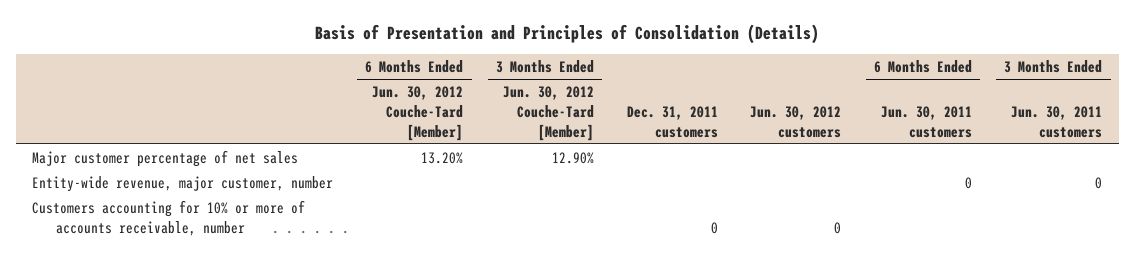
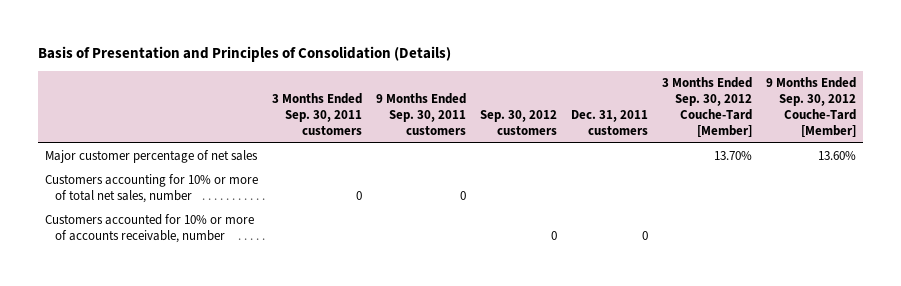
- | 6 Months Ended Jun. 30, 2012 Couche-Tard [Member] | 3 Months Ended Jun. 30, 2012 Couche-Tard [Member] | Dec. 31, 2011 customers | Jun. 30, 2012 customers | 6 Months Ended Jun. 30, 2011 customers | 3 Months Ended Jun. 30, 2011 customers
+ | 3 Months Ended Sep. 30, 2011 customers | 9 Months Ended Sep. 30, 2011 customers | Sep. 30, 2012 customers | Dec. 31, 2011 customers | 3 Months Ended Sep. 30, 2012 Couche-Tard [Member] | 9 Months Ended Sep. 30, 2012 Couche-Tard [Member]
- Entity-wide revenue, major customer, number | | | | | 0 | 0
- Customers accounting for 10% or more of accounts receivable, number | | | 0 | 0 | |
+ Customers accounting for 10% or more of total net sales, number | 0 | 0 | | | |
+ Customers accounted for 10% or more of accounts receivable, number | | | 0 | 0 | |

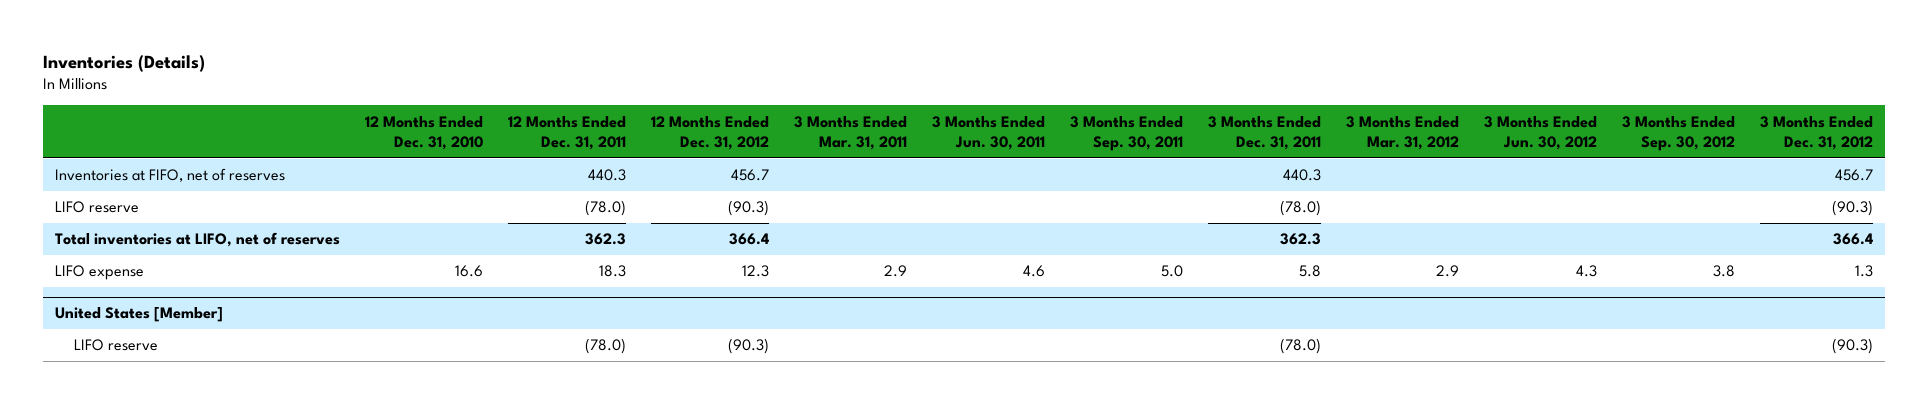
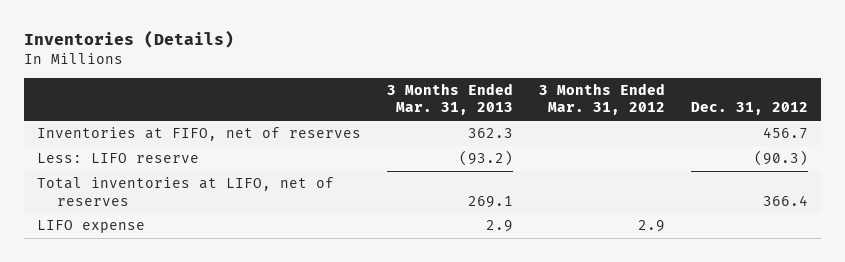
- | 12 Months Ended Dec. 31, 2010 | 12 Months Ended Dec. 31, 2011 | 12 Months Ended Dec. 31, 2012 | 3 Months Ended Mar. 31, 2011 | 3 Months Ended Jun. 30, 2011 | 3 Months Ended Sep. 30, 2011 | 3 Months Ended Dec. 31, 2011 | 3 Months Ended Mar. 31, 2012 | 3 Months Ended Jun. 30, 2012 | 3 Months Ended Sep. 30, 2012 | 3 Months Ended Dec. 31, 2012
+ | 3 Months Ended Mar. 31, 2013 | 3 Months Ended Mar. 31, 2012 | Dec. 31, 2012
- LIFO reserve | | (78.0) | (90.3) | | | | (78.0) | | | | (90.3)
+ Less: LIFO reserve | (93.2) | | (90.3)
- United States [Member]
- LIFO reserve | | (78.0) | (90.3) | | | | (78.0) | | | | (90.3)

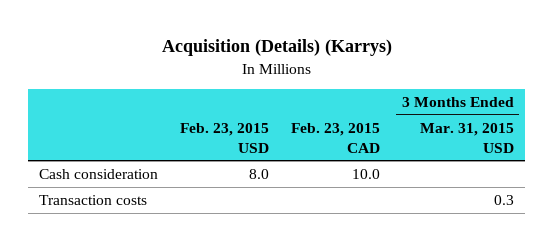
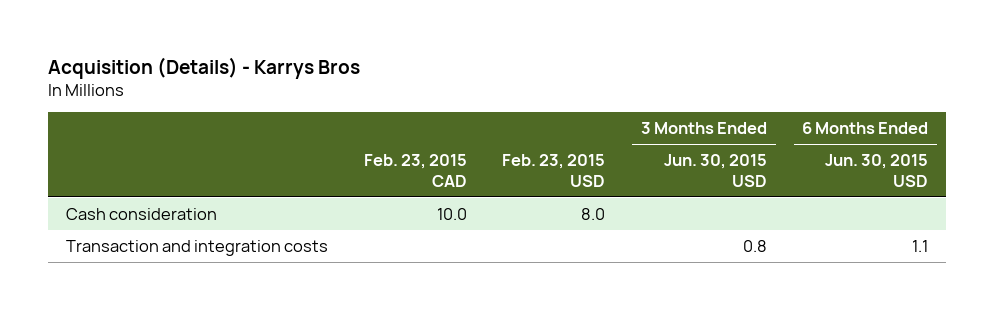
- Acquisition (Details) (Karrys)
+ Acquisition (Details) - Karrys Bros
- | Feb. 23, 2015 USD | Feb. 23, 2015 CAD | 3 Months Ended Mar. 31, 2015 USD
+ | Feb. 23, 2015 CAD | Feb. 23, 2015 USD | 3 Months Ended Jun. 30, 2015 USD | 6 Months Ended Jun. 30, 2015 USD
- Transaction costs | | | 0.3
+ Transaction and integration costs | | | 0.8 | 1.1

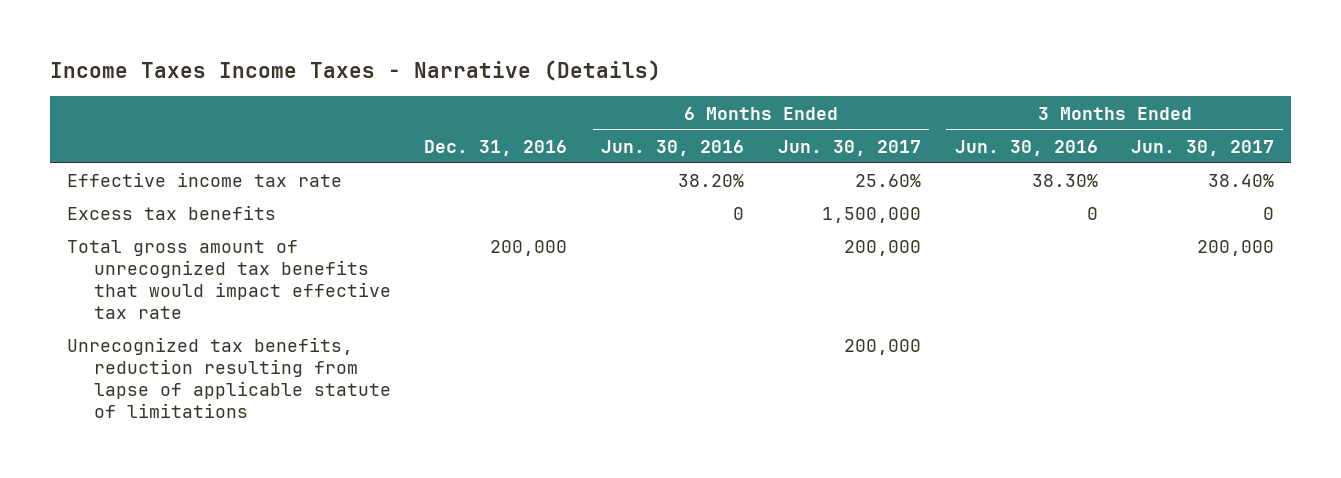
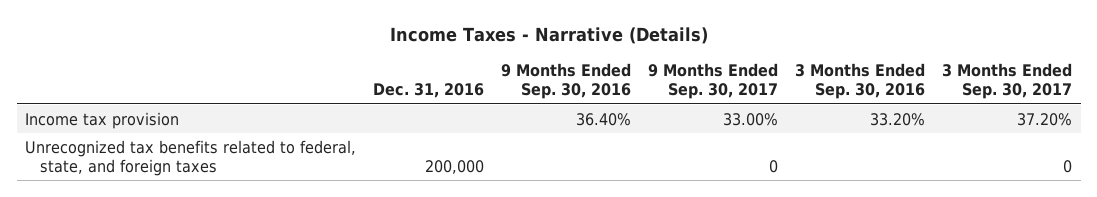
- Income Taxes Income Taxes - Narrative (Details)
+ Income Taxes - Narrative (Details)
- | Dec. 31, 2016 | 6 Months Ended Jun. 30, 2016 | 6 Months Ended Jun. 30, 2017 | 3 Months Ended Jun. 30, 2016 | 3 Months Ended Jun. 30, 2017
+ | Dec. 31, 2016 | 9 Months Ended Sep. 30, 2016 | 9 Months Ended Sep. 30, 2017 | 3 Months Ended Sep. 30, 2016 | 3 Months Ended Sep. 30, 2017
- Effective income tax rate | | 38.20% | 25.60% | 38.30% | 38.40%
- Excess tax benefits | | 0 | 1,500,000 | 0 | 0
- Total gross amount of unrecognized tax benefits that would impact effective tax rate | 200,000 | | 200,000 | | 200,000
- Unrecognized tax benefits, reduction resulting from lapse of applicable statute of limitations | | | 200,000 | |
+ Income tax provision | | 36.40% | 33.00% | 33.20% | 37.20%
+ Unrecognized tax benefits related to federal, state, and foreign taxes | 200,000 | | 0 | | 0

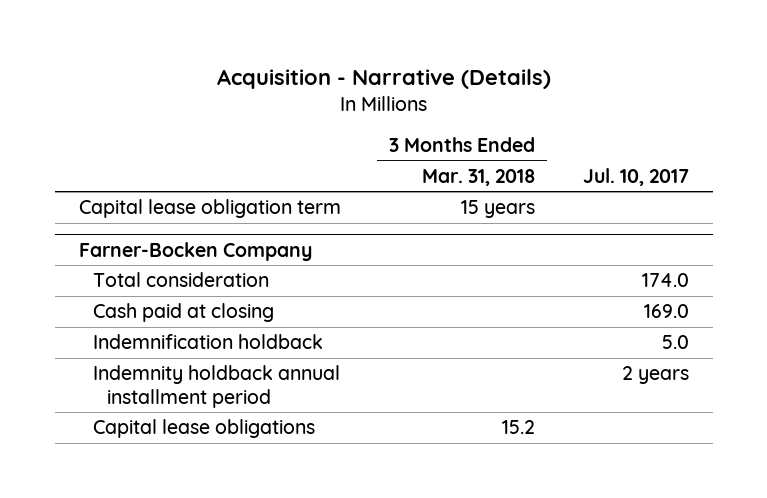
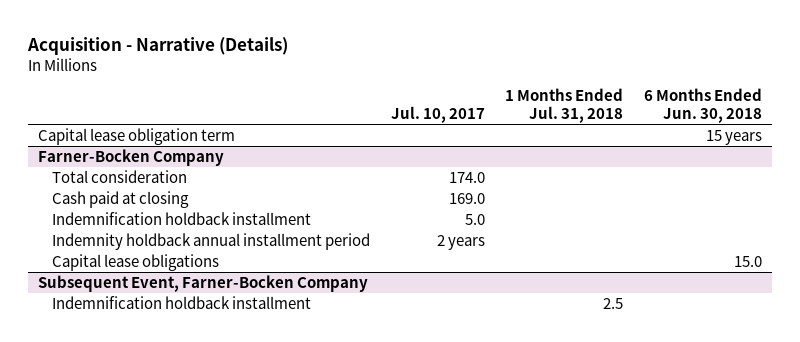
- | 3 Months Ended Mar. 31, 2018 | Jul. 10, 2017
+ | Jul. 10, 2017 | 1 Months Ended Jul. 31, 2018 | 6 Months Ended Jun. 30, 2018
@ Farner-Bocken Company
- Indemnification holdback | | 5.0
+ Indemnification holdback installment | 5.0 | |
+ Subsequent Event, Farner-Bocken Company
+ Indemnification holdback installment | | 2.5 |

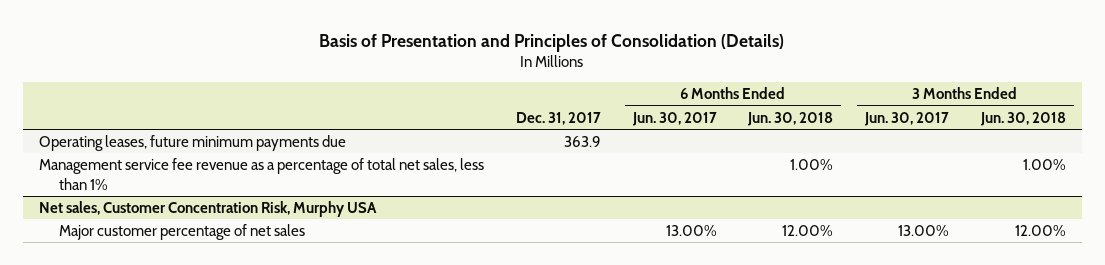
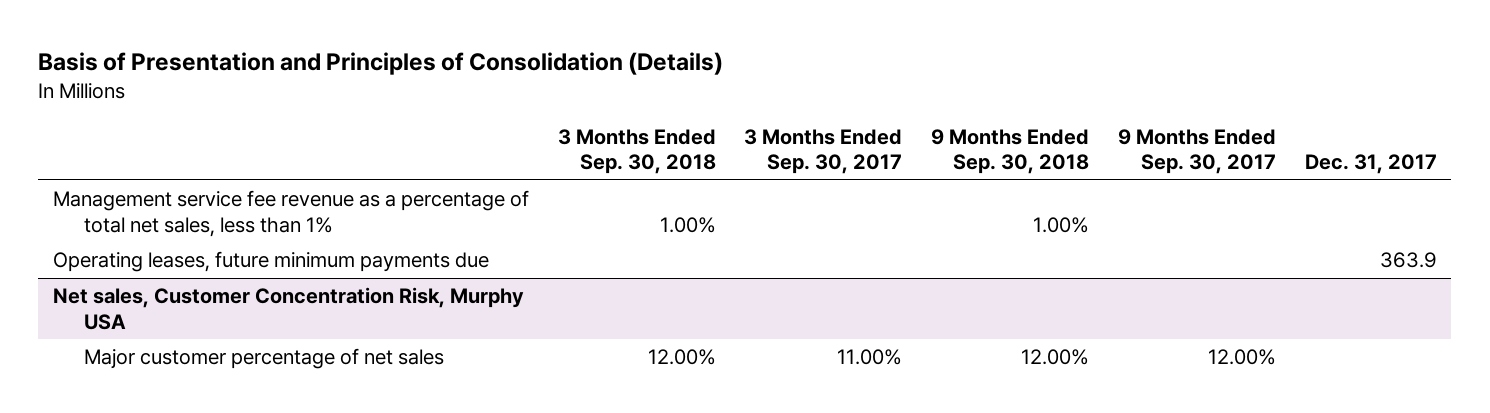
- | Dec. 31, 2017 | 6 Months Ended Jun. 30, 2017 | 6 Months Ended Jun. 30, 2018 | 3 Months Ended Jun. 30, 2017 | 3 Months Ended Jun. 30, 2018
+ | 3 Months Ended Sep. 30, 2018 | 3 Months Ended Sep. 30, 2017 | 9 Months Ended Sep. 30, 2018 | 9 Months Ended Sep. 30, 2017 | Dec. 31, 2017
moved down: Operating leases, future minimum payments due | | | | | 363.9

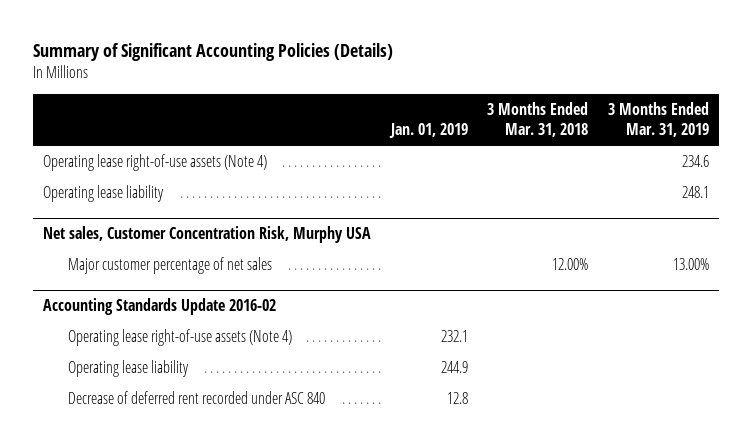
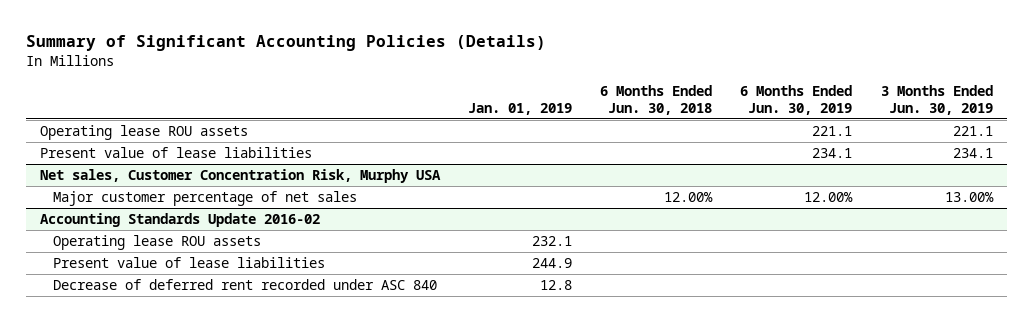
- | Jan. 01, 2019 | 3 Months Ended Mar. 31, 2018 | 3 Months Ended Mar. 31, 2019
+ | Jan. 01, 2019 | 6 Months Ended Jun. 30, 2018 | 6 Months Ended Jun. 30, 2019 | 3 Months Ended Jun. 30, 2019
- Operating lease right-of-use assets (Note 4) | | | 234.6
- Operating lease liability | | | 248.1
+ Operating lease ROU assets | | | 221.1 | 221.1
+ Present value of lease liabilities | | | 234.1 | 234.1
@ Accounting Standards Update 2016-02
- Operating lease right-of-use assets (Note 4) | 232.1 | |
- Operating lease liability | 244.9 | |
+ Operating lease ROU assets | 232.1 | | |
+ Present value of lease liabilities | 244.9 | | |

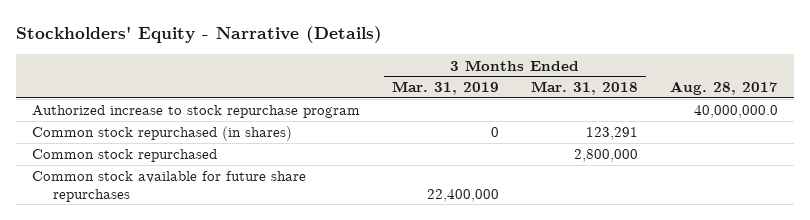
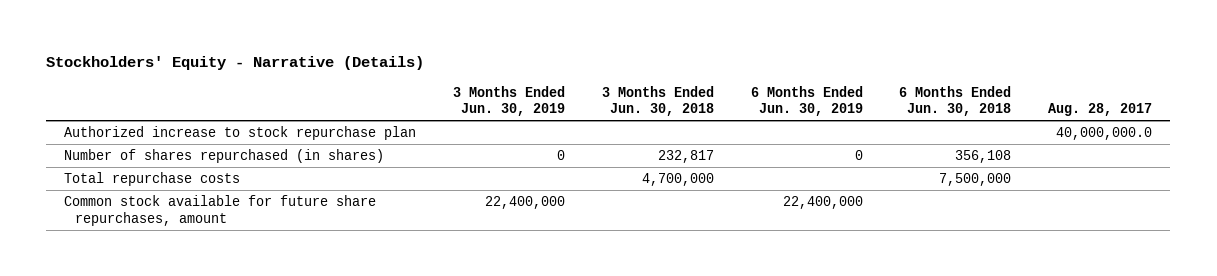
- | 3 Months Ended Mar. 31, 2019 | 3 Months Ended Mar. 31, 2018 | Aug. 28, 2017
+ | 3 Months Ended Jun. 30, 2019 | 3 Months Ended Jun. 30, 2018 | 6 Months Ended Jun. 30, 2019 | 6 Months Ended Jun. 30, 2018 | Aug. 28, 2017
- Authorized increase to stock repurchase program | | | 40,000,000.0
- Common stock repurchased (in shares) | 0 | 123,291 |
- Common stock repurchased | | 2,800,000 |
- Common stock available for future share repurchases | 22,400,000 | |
+ Authorized increase to stock repurchase plan | | | | | 40,000,000.0
+ Number of shares repurchased (in shares) | 0 | 232,817 | 0 | 356,108 |
+ Total repurchase costs | | 4,700,000 | | 7,500,000 |
+ Common stock available for future share repurchases, amount | 22,400,000 | | 22,400,000 | |

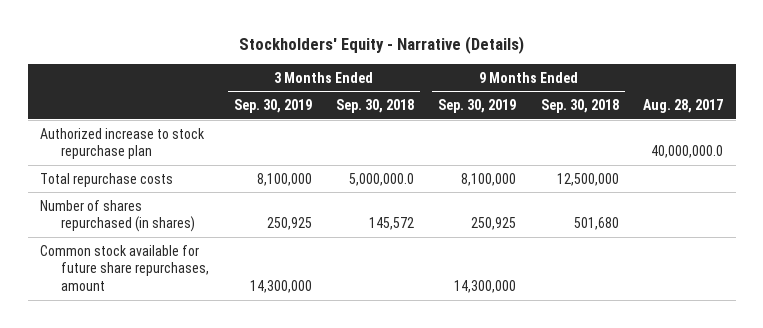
- | 3 Months Ended Jun. 30, 2019 | 3 Months Ended Jun. 30, 2018 | 6 Months Ended Jun. 30, 2019 | 6 Months Ended Jun. 30, 2018 | Aug. 28, 2017
+ | 3 Months Ended Sep. 30, 2019 | 3 Months Ended Sep. 30, 2018 | 9 Months Ended Sep. 30, 2019 | 9 Months Ended Sep. 30, 2018 | Aug. 28, 2017
moved down: Number of shares repurchased (in shares) | 250,925 | 145,572 | 250,925 | 501,680 |

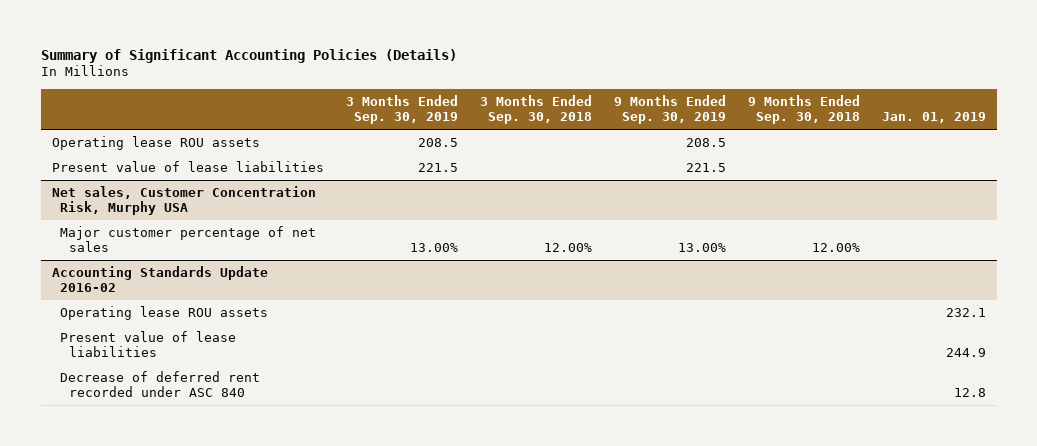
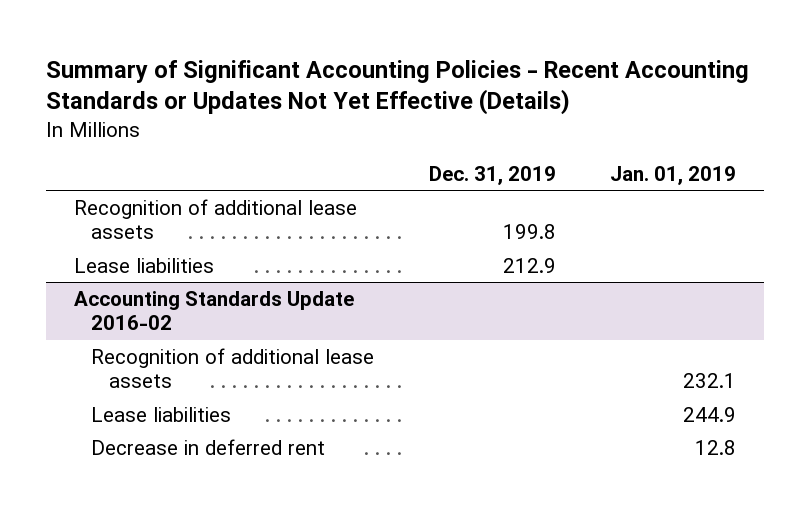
- Summary of Significant Accounting Policies (Details)
+ Summary of Significant Accounting Policies - Recent Accounting Standards or Updates Not Yet Effective (Details)
- | 3 Months Ended Sep. 30, 2019 | 3 Months Ended Sep. 30, 2018 | 9 Months Ended Sep. 30, 2019 | 9 Months Ended Sep. 30, 2018 | Jan. 01, 2019
+ | Dec. 31, 2019 | Jan. 01, 2019
- Operating lease ROU assets | 208.5 | | 208.5 | |
- Present value of lease liabilities | 221.5 | | 221.5 | |
- Net sales, Customer Concentration Risk, Murphy USA
- Major customer percentage of net sales | 13.00% | 12.00% | 13.00% | 12.00% |
+ Recognition of additional lease assets | 199.8 |
+ Lease liabilities | 212.9 |
@ Accounting Standards Update 2016-02
- Operating lease ROU assets | | | | | 232.1
- Present value of lease liabilities | | | | | 244.9
- Decrease of deferred rent recorded under ASC 840 | | | | | 12.8
+ Recognition of additional lease assets | | 232.1
+ Lease liabilities | | 244.9
+ Decrease in deferred rent | | 12.8

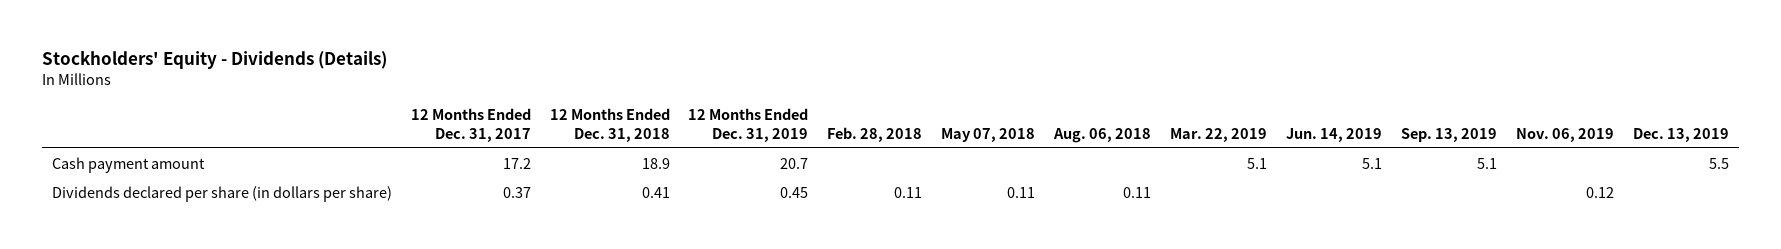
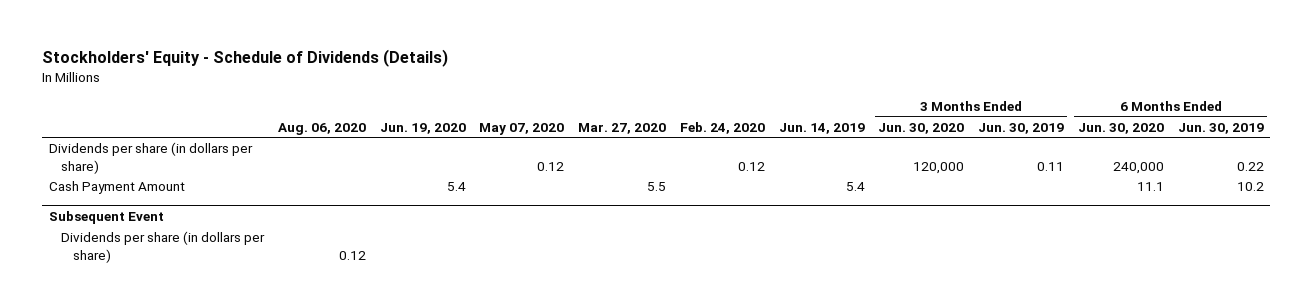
- Stockholders' Equity - Dividends (Details)
+ Stockholders' Equity - Schedule of Dividends (Details)
- | 12 Months Ended Dec. 31, 2017 | 12 Months Ended Dec. 31, 2018 | 12 Months Ended Dec. 31, 2019 | Feb. 28, 2018 | May 07, 2018 | Aug. 06, 2018 | Mar. 22, 2019 | Jun. 14, 2019 | Sep. 13, 2019 | Nov. 06, 2019 | Dec. 13, 2019
+ | Aug. 06, 2020 | Jun. 19, 2020 | May 07, 2020 | Mar. 27, 2020 | Feb. 24, 2020 | Jun. 14, 2019 | 3 Months Ended Jun. 30, 2020 | 3 Months Ended Jun. 30, 2019 | 6 Months Ended Jun. 30, 2020 | 6 Months Ended Jun. 30, 2019
- Cash payment amount | 17.2 | 18.9 | 20.7 | | | | 5.1 | 5.1 | 5.1 | | 5.5
- Dividends declared per share (in dollars per share) | 0.37 | 0.41 | 0.45 | 0.11 | 0.11 | 0.11 | | | | 0.12 |
+ Dividends per share (in dollars per share) | | | 0.12 | | 0.12 | | 120,000 | 0.11 | 240,000 | 0.22
+ Cash Payment Amount | | 5.4 | | 5.5 | | 5.4 | | | 11.1 | 10.2
+ Subsequent Event
+ Dividends per share (in dollars per share) | 0.12 | | | | | | | | |

